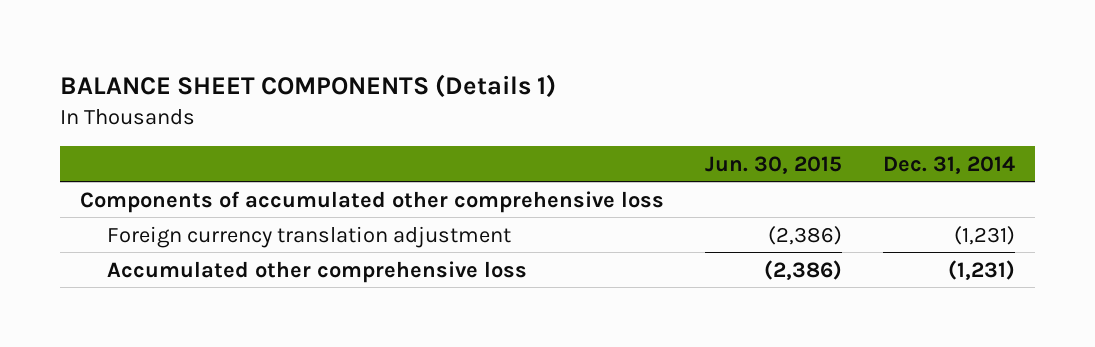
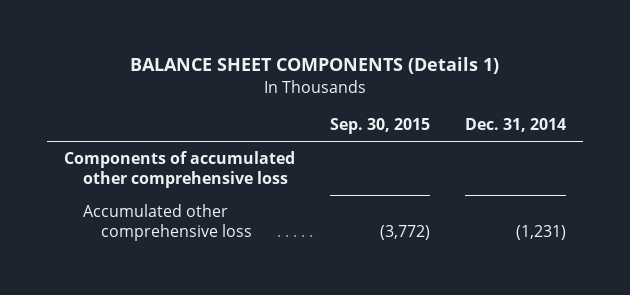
- | Jun. 30, 2015 | Dec. 31, 2014
+ | Sep. 30, 2015 | Dec. 31, 2014
- Foreign currency translation adjustment | (2,386) | (1,231)

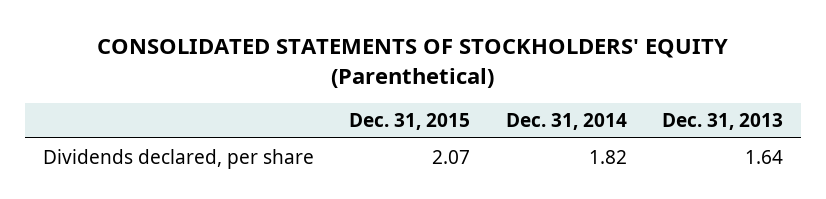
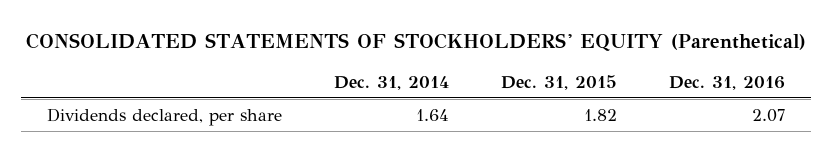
- | Dec. 31, 2015 | Dec. 31, 2014 | Dec. 31, 2013
+ | Dec. 31, 2014 | Dec. 31, 2015 | Dec. 31, 2016
- Dividends declared, per share | 2.07 | 1.82 | 1.64
+ Dividends declared, per share | 1.64 | 1.82 | 2.07

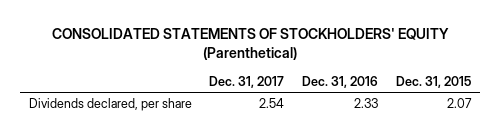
- | Dec. 31, 2014 | Dec. 31, 2015 | Dec. 31, 2016
+ | Dec. 31, 2017 | Dec. 31, 2016 | Dec. 31, 2015
- Dividends declared, per share | 1.64 | 1.82 | 2.07
+ Dividends declared, per share | 2.54 | 2.33 | 2.07

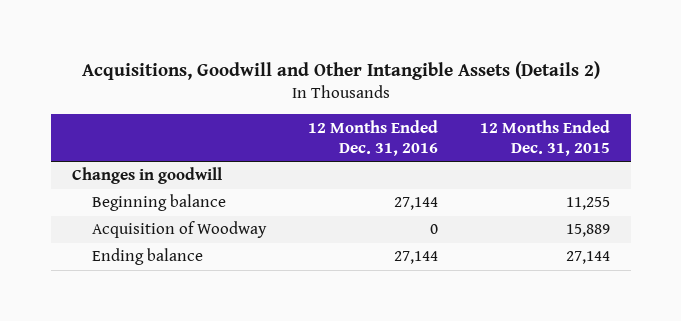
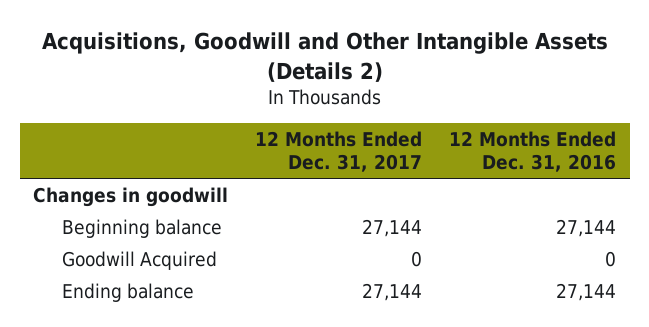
- | 12 Months Ended Dec. 31, 2016 | 12 Months Ended Dec. 31, 2015
+ | 12 Months Ended Dec. 31, 2017 | 12 Months Ended Dec. 31, 2016
- Acquisition of Woodway | 0 | 15,889
+ Goodwill Acquired | 0 | 0

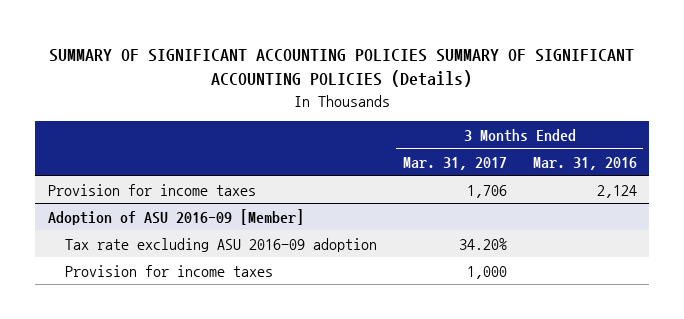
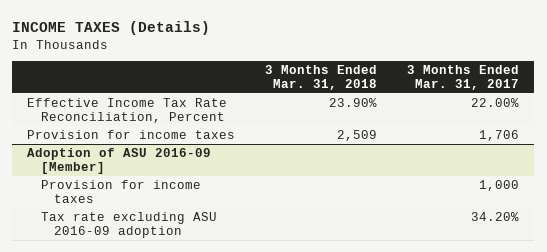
- SUMMARY OF SIGNIFICANT ACCOUNTING POLICIES SUMMARY OF SIGNIFICANT ACCOUNTING POLICIES (Details)
+ INCOME TAXES (Details)
- | 3 Months Ended Mar. 31, 2017 | 3 Months Ended Mar. 31, 2016
+ | 3 Months Ended Mar. 31, 2018 | 3 Months Ended Mar. 31, 2017
+ Effective Income Tax Rate Reconciliation, Percent | 23.90% | 22.00%
@ Adoption of ASU 2016-09 [Member]
moved down: Tax rate excluding ASU 2016-09 adoption | | 34.20%

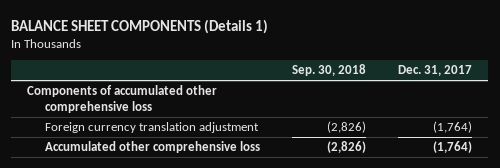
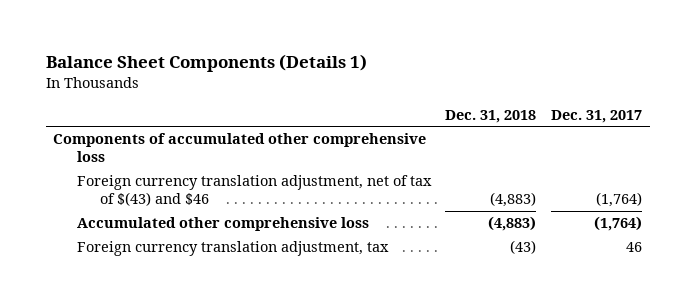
- BALANCE SHEET COMPONENTS (Details 1)
+ Balance Sheet Components (Details 1)
- | Sep. 30, 2018 | Dec. 31, 2017
+ | Dec. 31, 2018 | Dec. 31, 2017
- Foreign currency translation adjustment | (2,826) | (1,764)
+ Foreign currency translation adjustment, net of tax of $(43) and $46 | (4,883) | (1,764)
+ Foreign currency translation adjustment, tax | (43) | 46

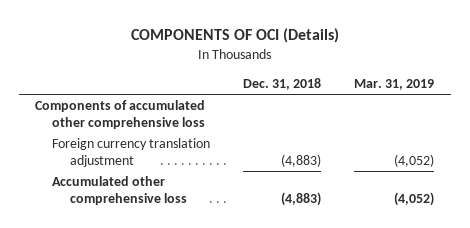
- Balance Sheet Components (Details 1)
+ COMPONENTS OF OCI (Details)
- | Dec. 31, 2018 | Dec. 31, 2017
+ | Dec. 31, 2018 | Mar. 31, 2019
- Foreign currency translation adjustment, net of tax of $(43) and $46 | (4,883) | (1,764)
+ Foreign currency translation adjustment | (4,883) | (4,052)
- Foreign currency translation adjustment, tax | (43) | 46

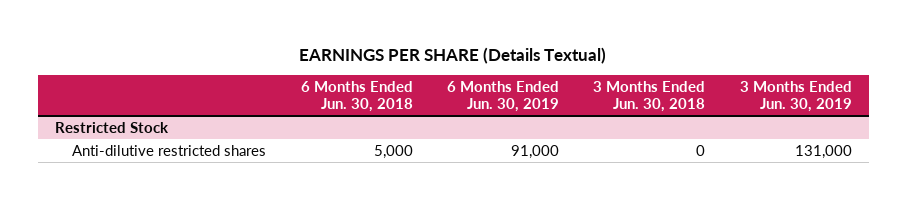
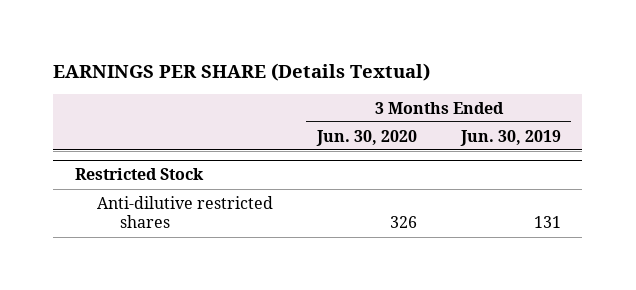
- | 6 Months Ended Jun. 30, 2018 | 6 Months Ended Jun. 30, 2019 | 3 Months Ended Jun. 30, 2018 | 3 Months Ended Jun. 30, 2019
+ | 3 Months Ended Jun. 30, 2020 | 3 Months Ended Jun. 30, 2019
@ Restricted Stock
- Anti-dilutive restricted shares | 5,000 | 91,000 | 0 | 131,000
+ Anti-dilutive restricted shares | 326 | 131

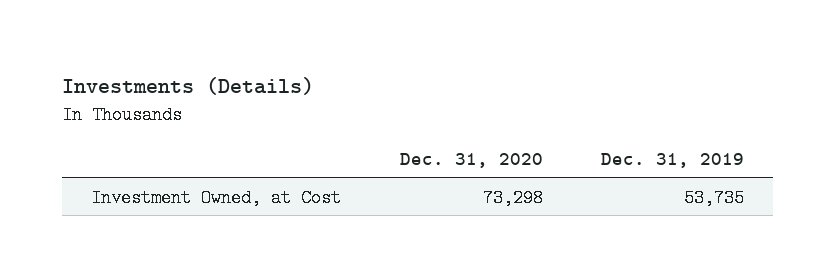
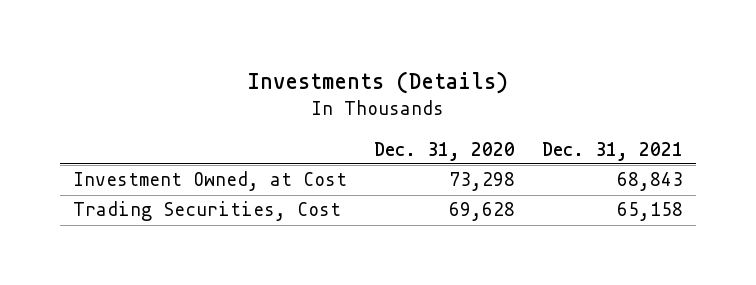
- | Dec. 31, 2020 | Dec. 31, 2019
+ | Dec. 31, 2020 | Dec. 31, 2021
+ Trading Securities, Cost | 69,628 | 65,158

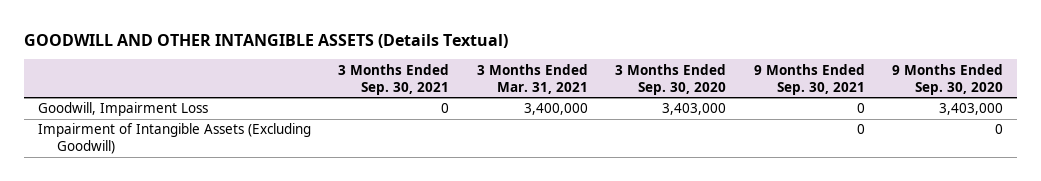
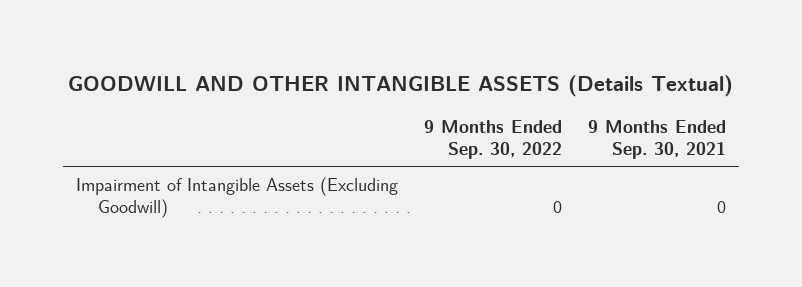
- | 3 Months Ended Sep. 30, 2021 | 3 Months Ended Mar. 31, 2021 | 3 Months Ended Sep. 30, 2020 | 9 Months Ended Sep. 30, 2021 | 9 Months Ended Sep. 30, 2020
+ | 9 Months Ended Sep. 30, 2022 | 9 Months Ended Sep. 30, 2021
- Goodwill, Impairment Loss | 0 | 3,400,000 | 3,403,000 | 0 | 3,403,000

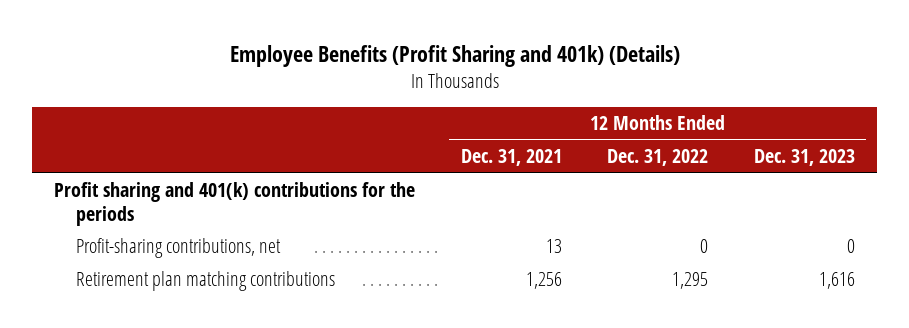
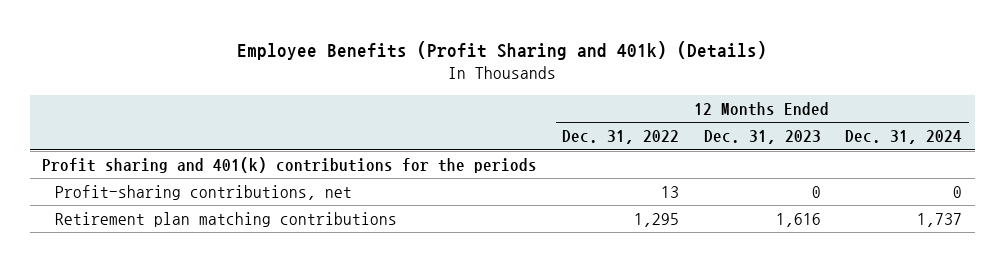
- | 12 Months Ended Dec. 31, 2021 | 12 Months Ended Dec. 31, 2022 | 12 Months Ended Dec. 31, 2023
+ | 12 Months Ended Dec. 31, 2022 | 12 Months Ended Dec. 31, 2023 | 12 Months Ended Dec. 31, 2024
- Profit-sharing contributions, net | 13 | 0 | 0
+ Profit-sharing contributions, net | 13 | 0 | 0

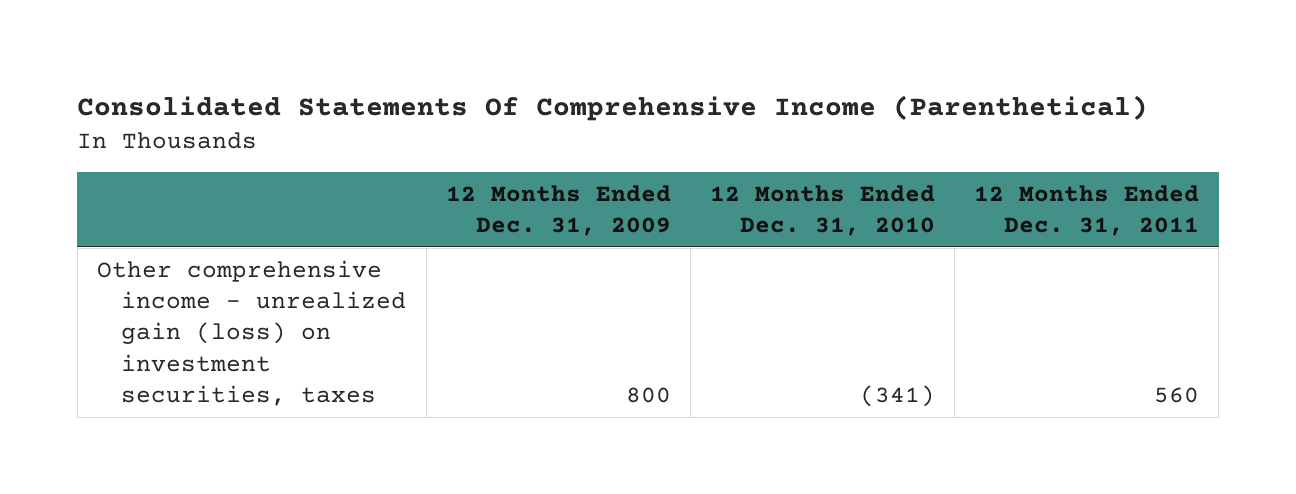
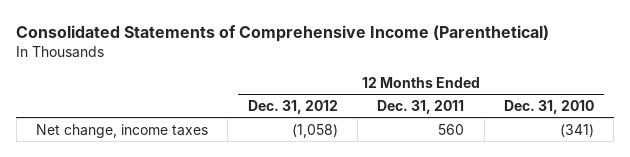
- Consolidated Statements Of Comprehensive Income (Parenthetical)
+ Consolidated Statements of Comprehensive Income (Parenthetical)
- | 12 Months Ended Dec. 31, 2009 | 12 Months Ended Dec. 31, 2010 | 12 Months Ended Dec. 31, 2011
+ | 12 Months Ended Dec. 31, 2012 | 12 Months Ended Dec. 31, 2011 | 12 Months Ended Dec. 31, 2010
- Other comprehensive income - unrealized gain (loss) on investment securities, taxes | 800 | (341) | 560
+ Net change, income taxes | (1,058) | 560 | (341)

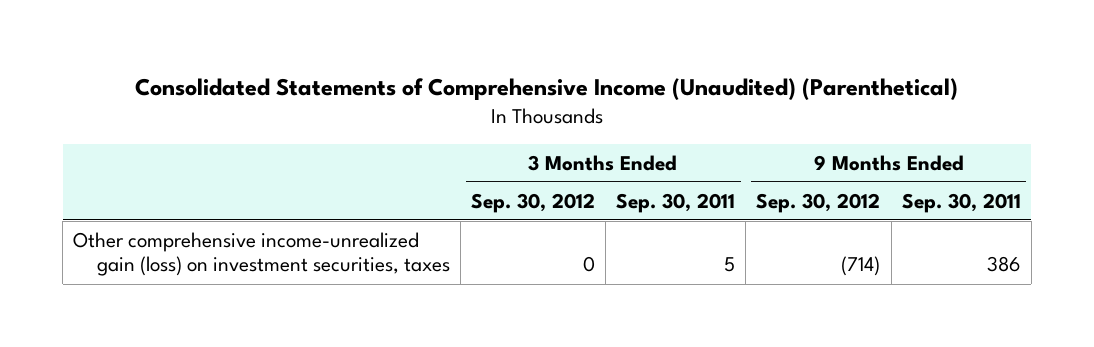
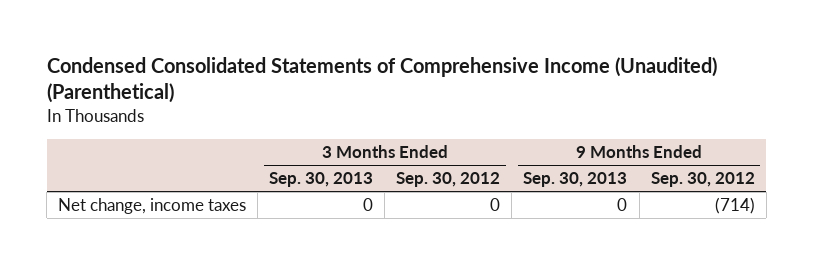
- Consolidated Statements of Comprehensive Income (Unaudited) (Parenthetical)
+ Condensed Consolidated Statements of Comprehensive Income (Unaudited) (Parenthetical)
- | 3 Months Ended Sep. 30, 2012 | 3 Months Ended Sep. 30, 2011 | 9 Months Ended Sep. 30, 2012 | 9 Months Ended Sep. 30, 2011
+ | 3 Months Ended Sep. 30, 2013 | 3 Months Ended Sep. 30, 2012 | 9 Months Ended Sep. 30, 2013 | 9 Months Ended Sep. 30, 2012
- Other comprehensive income-unrealized gain (loss) on investment securities, taxes | 0 | 5 | (714) | 386
+ Net change, income taxes | 0 | 0 | 0 | (714)

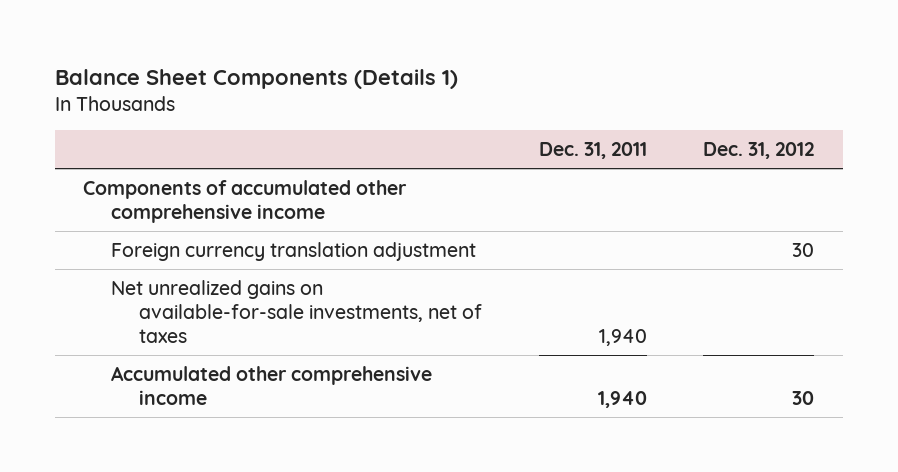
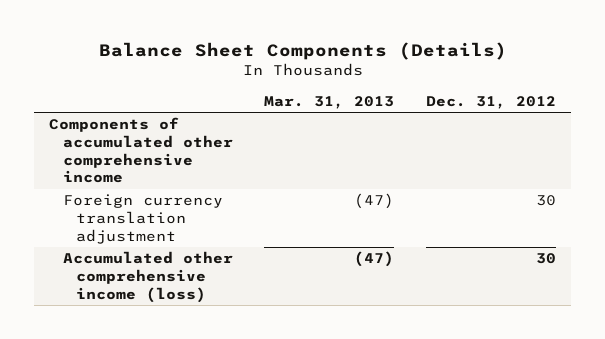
- Balance Sheet Components (Details 1)
+ Balance Sheet Components (Details)
- | Dec. 31, 2011 | Dec. 31, 2012
+ | Mar. 31, 2013 | Dec. 31, 2012
- Net unrealized gains on available-for-sale investments, net of taxes | 1,940 |
- Accumulated other comprehensive income | 1,940 | 30
+ Accumulated other comprehensive income (loss) | (47) | 30

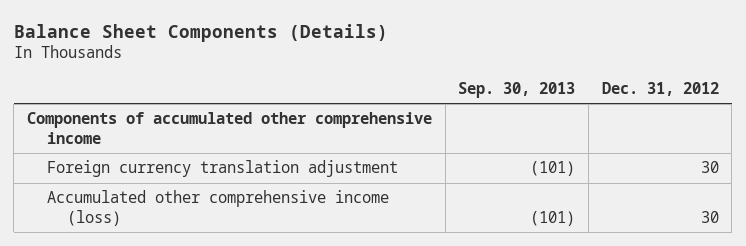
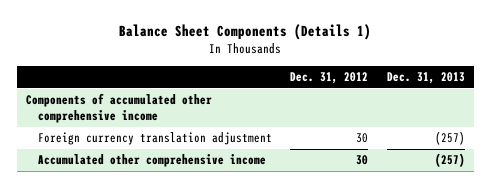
- Balance Sheet Components (Details)
+ Balance Sheet Components (Details 1)
- | Sep. 30, 2013 | Dec. 31, 2012
+ | Dec. 31, 2012 | Dec. 31, 2013
- Accumulated other comprehensive income (loss) | (101) | 30
+ Accumulated other comprehensive income | 30 | (257)

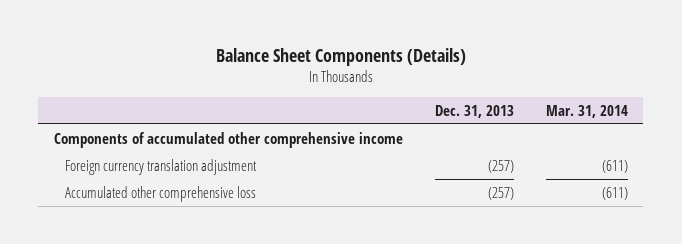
- Balance Sheet Components (Details 1)
+ Balance Sheet Components (Details)
- | Dec. 31, 2012 | Dec. 31, 2013
+ | Dec. 31, 2013 | Mar. 31, 2014
- Accumulated other comprehensive income | 30 | (257)
+ Accumulated other comprehensive loss | (257) | (611)

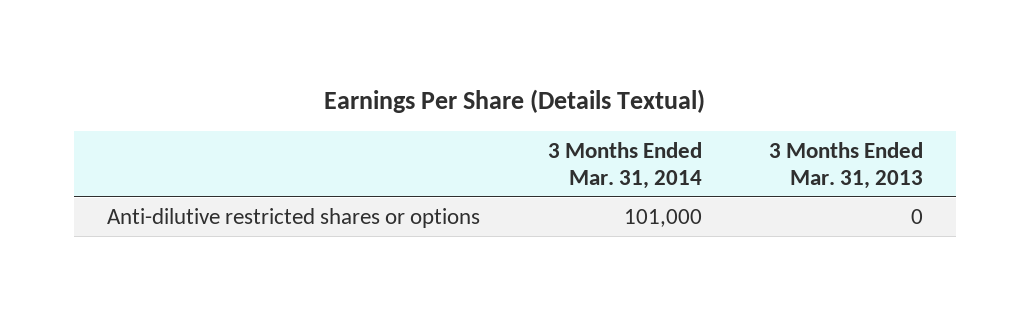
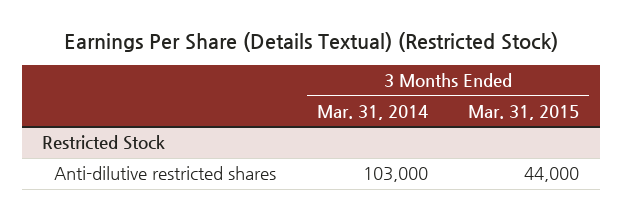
- Earnings Per Share (Details Textual)
+ Earnings Per Share (Details Textual) (Restricted Stock)
- | 3 Months Ended Mar. 31, 2014 | 3 Months Ended Mar. 31, 2013
+ | 3 Months Ended Mar. 31, 2014 | 3 Months Ended Mar. 31, 2015
- Anti-dilutive restricted shares or options | 101,000 | 0
+ Restricted Stock
+ Anti-dilutive restricted shares | 103,000 | 44,000

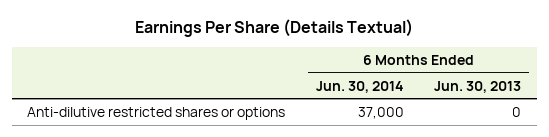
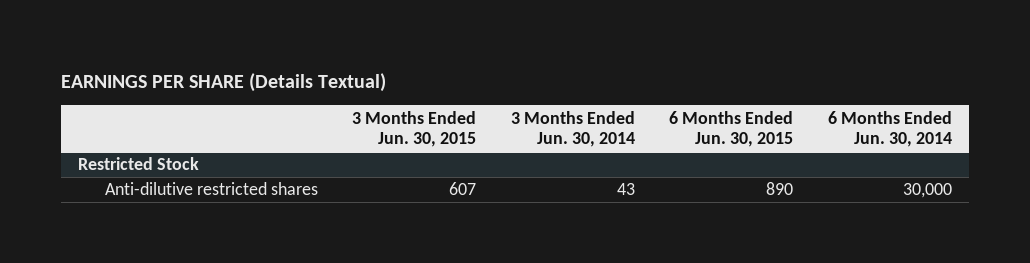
- Earnings Per Share (Details Textual)
+ EARNINGS PER SHARE (Details Textual)
- | 6 Months Ended Jun. 30, 2014 | 6 Months Ended Jun. 30, 2013
+ | 3 Months Ended Jun. 30, 2015 | 3 Months Ended Jun. 30, 2014 | 6 Months Ended Jun. 30, 2015 | 6 Months Ended Jun. 30, 2014
- Anti-dilutive restricted shares or options | 37,000 | 0
+ Restricted Stock
+ Anti-dilutive restricted shares | 607 | 43 | 890 | 30,000

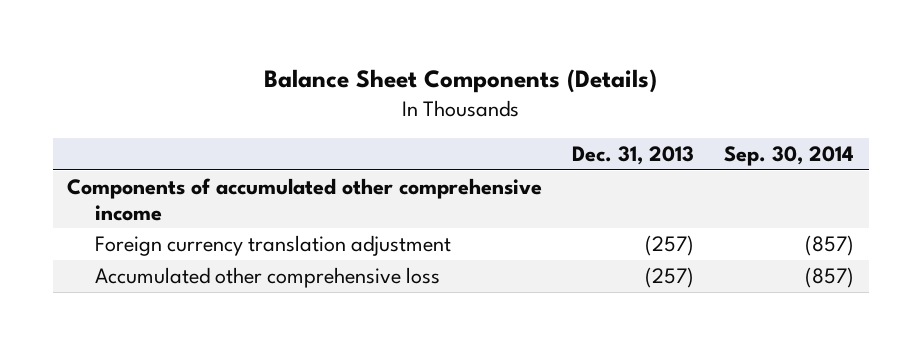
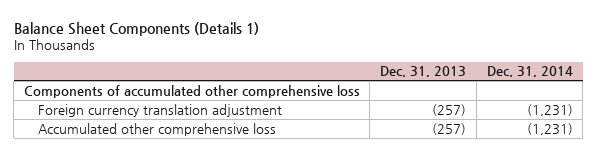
- Balance Sheet Components (Details)
+ Balance Sheet Components (Details 1)
- | Dec. 31, 2013 | Sep. 30, 2014
+ | Dec. 31, 2013 | Dec. 31, 2014
- Components of accumulated other comprehensive income
+ Components of accumulated other comprehensive loss

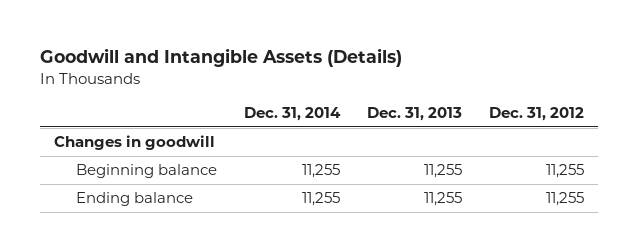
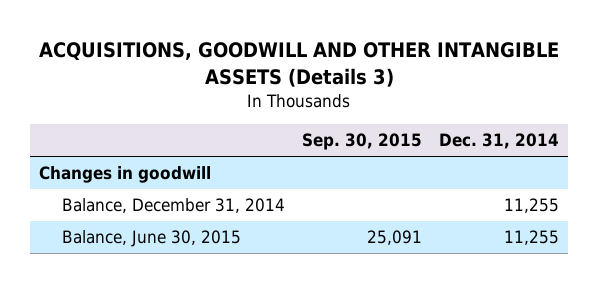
- Goodwill and Intangible Assets (Details)
+ ACQUISITIONS, GOODWILL AND OTHER INTANGIBLE ASSETS (Details 3)
- | Dec. 31, 2014 | Dec. 31, 2013 | Dec. 31, 2012
+ | Sep. 30, 2015 | Dec. 31, 2014
- Beginning balance | 11,255 | 11,255 | 11,255
- Ending balance | 11,255 | 11,255 | 11,255
+ Balance, December 31, 2014 | | 11,255
+ Balance, June 30, 2015 | 25,091 | 11,255

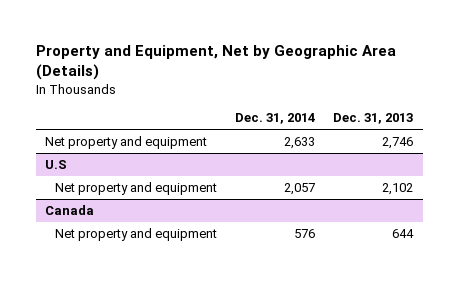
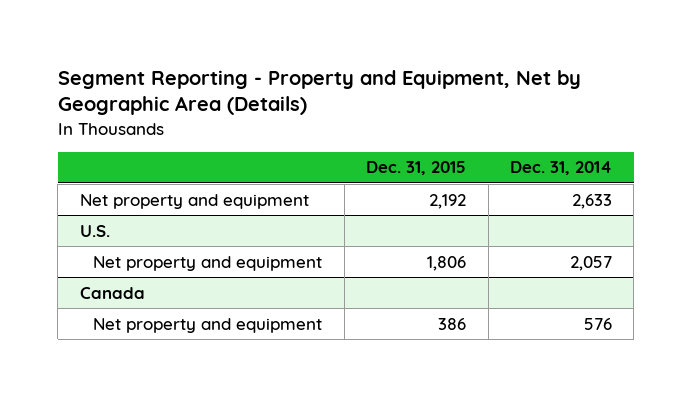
- Property and Equipment, Net by Geographic Area (Details)
+ Segment Reporting - Property and Equipment, Net by Geographic Area (Details)
- | Dec. 31, 2014 | Dec. 31, 2013
+ | Dec. 31, 2015 | Dec. 31, 2014
- U.S
+ U.S.

